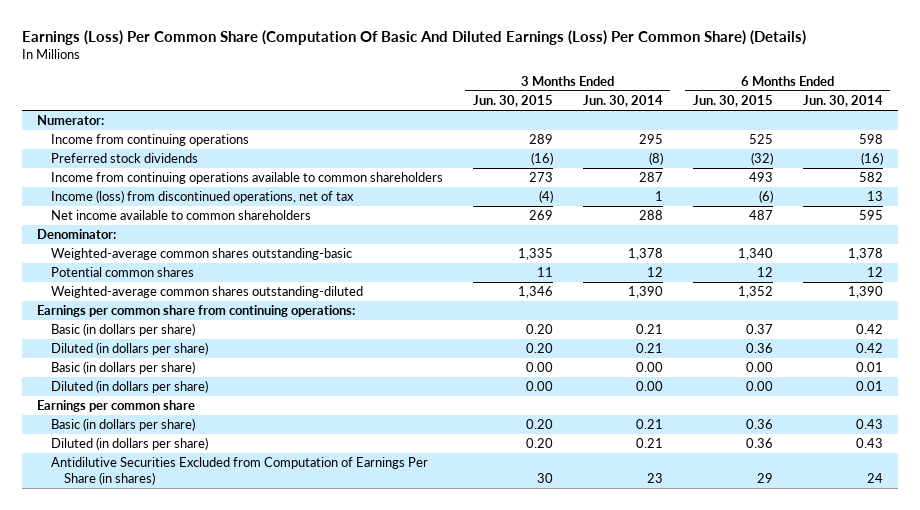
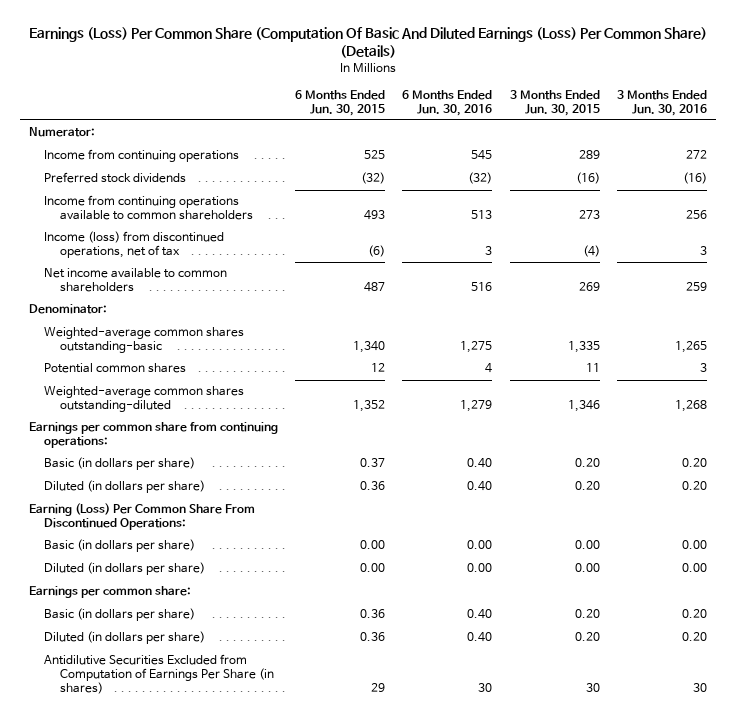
- | 3 Months Ended Jun. 30, 2015 | 3 Months Ended Jun. 30, 2014 | 6 Months Ended Jun. 30, 2015 | 6 Months Ended Jun. 30, 2014
+ | 6 Months Ended Jun. 30, 2015 | 6 Months Ended Jun. 30, 2016 | 3 Months Ended Jun. 30, 2015 | 3 Months Ended Jun. 30, 2016
+ Earning (Loss) Per Common Share From Discontinued Operations:
- Earnings per common share
+ Earnings per common share:

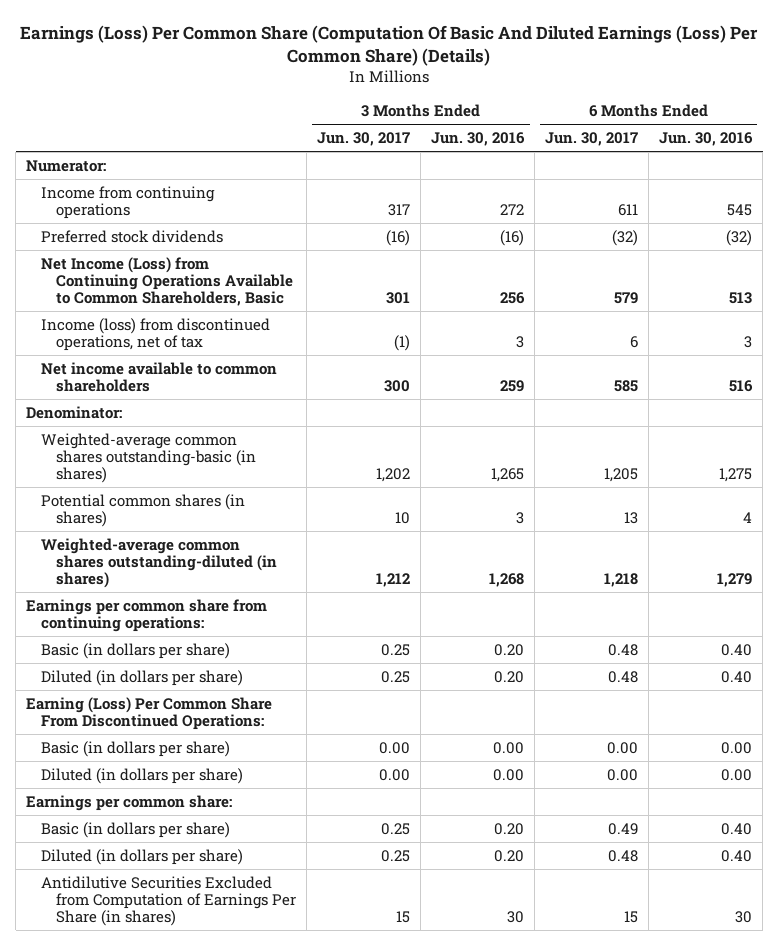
- | 6 Months Ended Jun. 30, 2015 | 6 Months Ended Jun. 30, 2016 | 3 Months Ended Jun. 30, 2015 | 3 Months Ended Jun. 30, 2016
+ | 3 Months Ended Jun. 30, 2017 | 3 Months Ended Jun. 30, 2016 | 6 Months Ended Jun. 30, 2017 | 6 Months Ended Jun. 30, 2016
- Income from continuing operations available to common shareholders | 493 | 513 | 273 | 256
+ Net Income (Loss) from Continuing Operations Available to Common Shareholders, Basic | 301 | 256 | 579 | 513
- Weighted-average common shares outstanding-basic | 1,340 | 1,275 | 1,335 | 1,265
- Potential common shares | 12 | 4 | 11 | 3
- Weighted-average common shares outstanding-diluted | 1,352 | 1,279 | 1,346 | 1,268
+ Weighted-average common shares outstanding-basic (in shares) | 1,202 | 1,265 | 1,205 | 1,275
+ Potential common shares (in shares) | 10 | 3 | 13 | 4
+ Weighted-average common shares outstanding-diluted (in shares) | 1,212 | 1,268 | 1,218 | 1,279

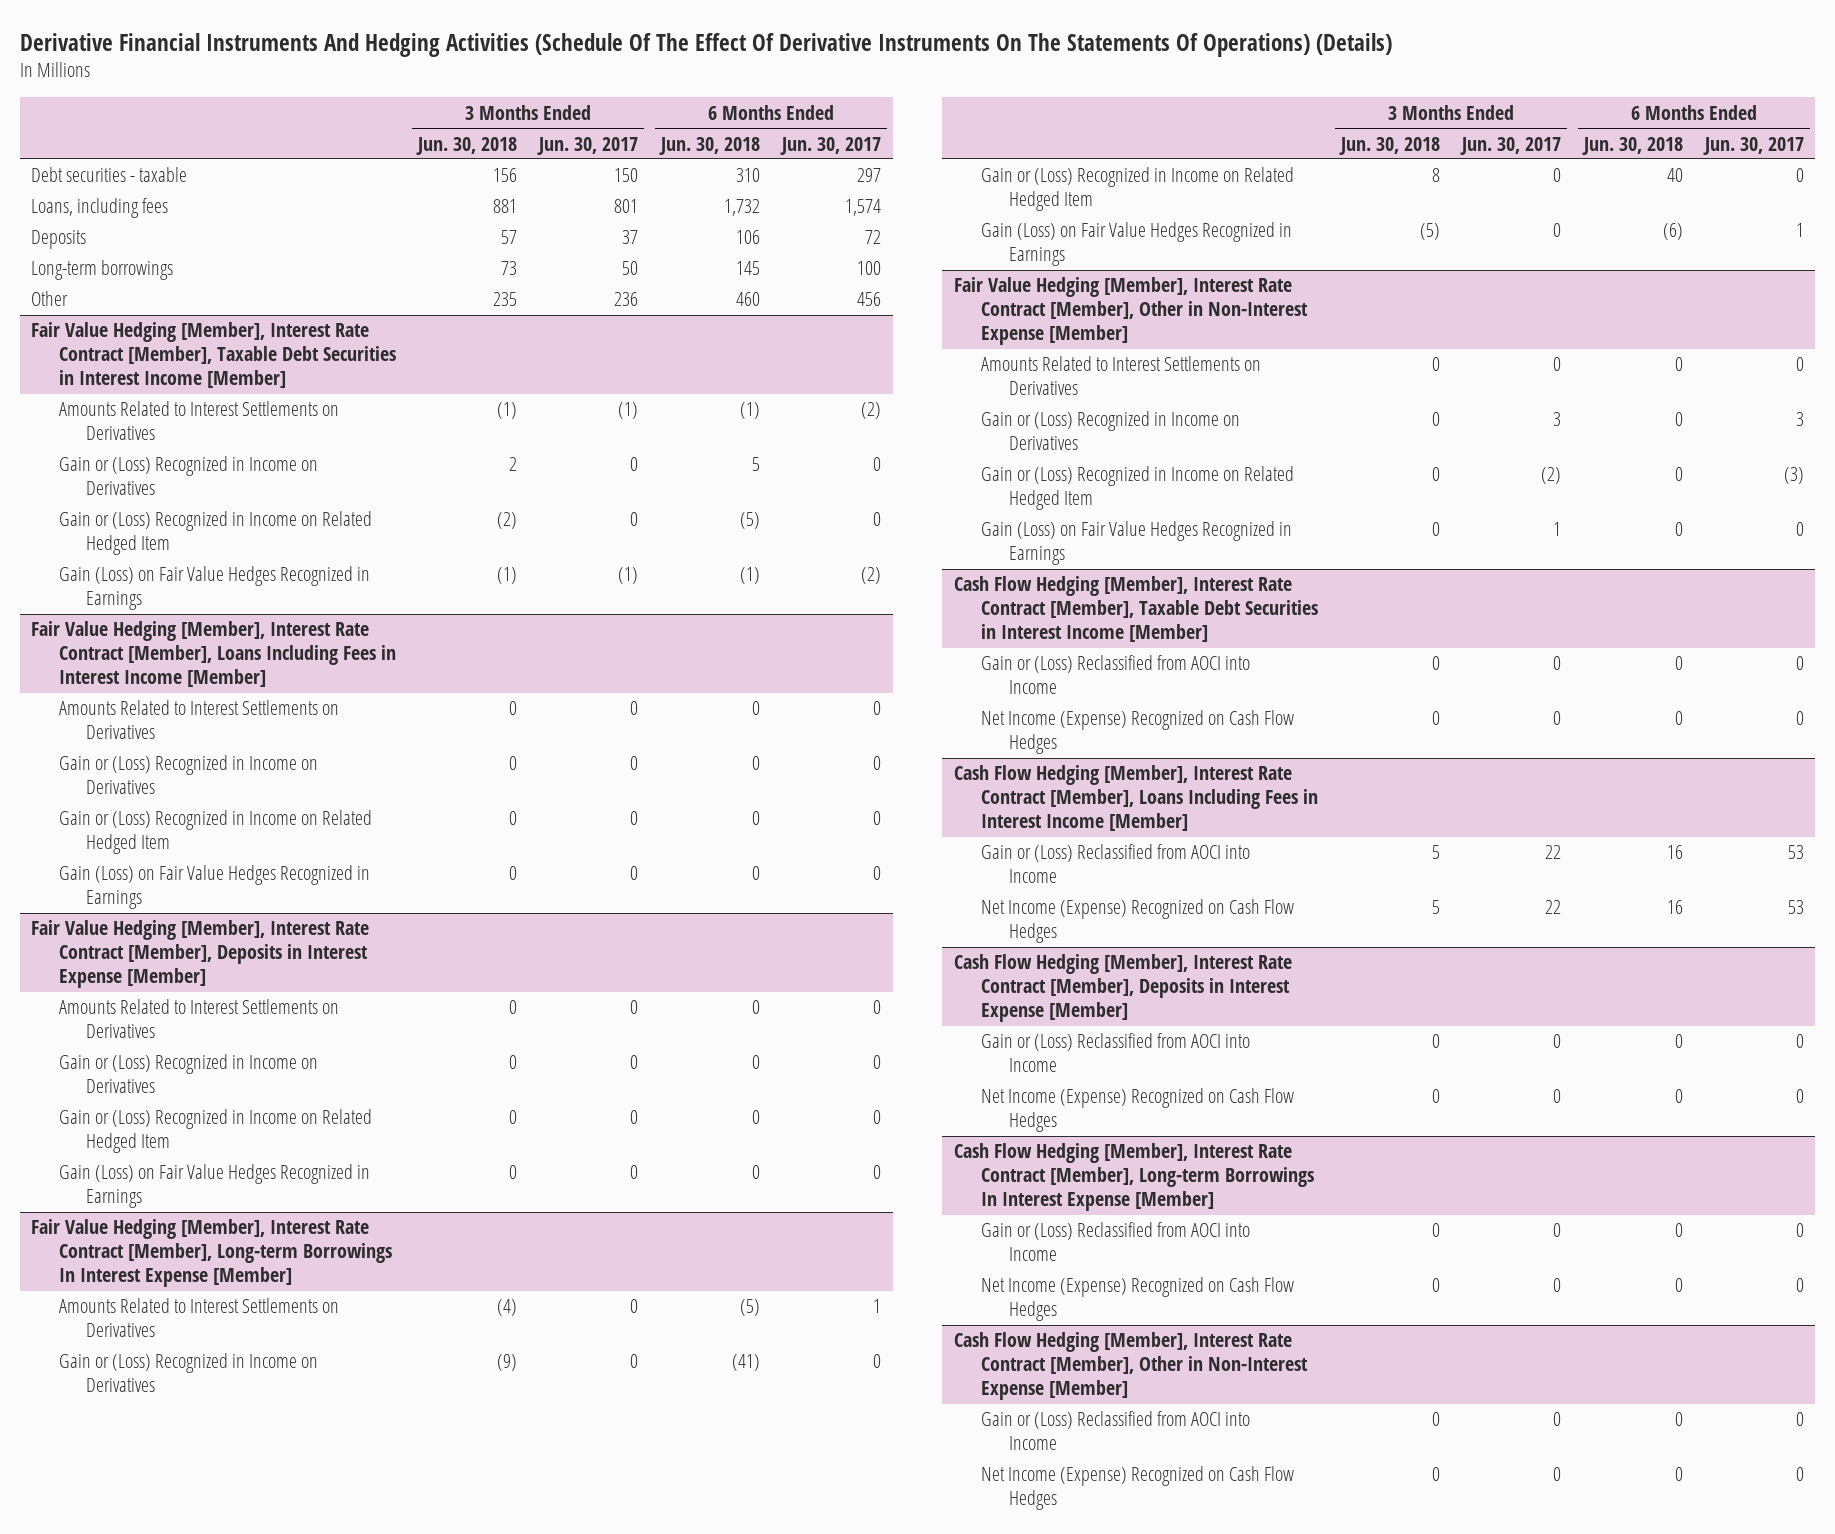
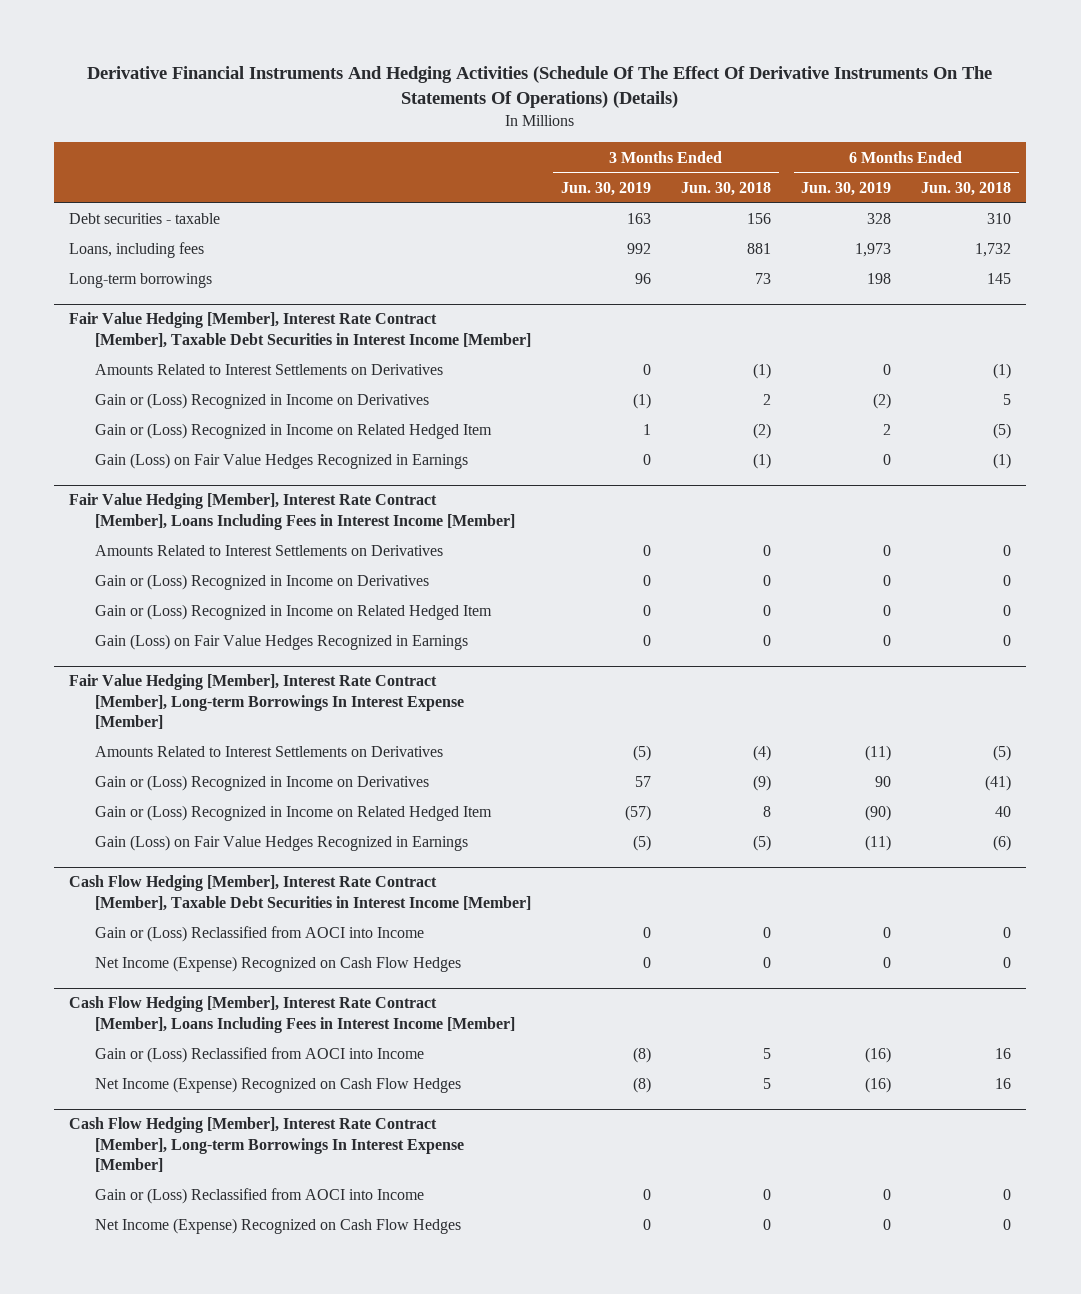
- | 3 Months Ended Jun. 30, 2018 | 3 Months Ended Jun. 30, 2017 | 6 Months Ended Jun. 30, 2018 | 6 Months Ended Jun. 30, 2017
+ | 3 Months Ended Jun. 30, 2019 | 3 Months Ended Jun. 30, 2018 | 6 Months Ended Jun. 30, 2019 | 6 Months Ended Jun. 30, 2018
- Deposits | 57 | 37 | 106 | 72
- Other | 235 | 236 | 460 | 456
- Fair Value Hedging [Member], Interest Rate Contract [Member], Deposits in Interest Expense [Member]
- Amounts Related to Interest Settlements on Derivatives | 0 | 0 | 0 | 0
- Gain or (Loss) Recognized in Income on Derivatives | 0 | 0 | 0 | 0
- Gain or (Loss) Recognized in Income on Related Hedged Item | 0 | 0 | 0 | 0
- Gain (Loss) on Fair Value Hedges Recognized in Earnings | 0 | 0 | 0 | 0
- Fair Value Hedging [Member], Interest Rate Contract [Member], Other in Non-Interest Expense [Member]
- Amounts Related to Interest Settlements on Derivatives | 0 | 0 | 0 | 0
- Gain or (Loss) Recognized in Income on Derivatives | 0 | 3 | 0 | 3
- Gain or (Loss) Recognized in Income on Related Hedged Item | 0 | (2) | 0 | (3)
- Gain (Loss) on Fair Value Hedges Recognized in Earnings | 0 | 1 | 0 | 0
- Cash Flow Hedging [Member], Interest Rate Contract [Member], Deposits in Interest Expense [Member]
- Gain or (Loss) Reclassified from AOCI into Income | 0 | 0 | 0 | 0
- Net Income (Expense) Recognized on Cash Flow Hedges | 0 | 0 | 0 | 0
- Cash Flow Hedging [Member], Interest Rate Contract [Member], Other in Non-Interest Expense [Member]
- Gain or (Loss) Reclassified from AOCI into Income | 0 | 0 | 0 | 0
- Net Income (Expense) Recognized on Cash Flow Hedges | 0 | 0 | 0 | 0

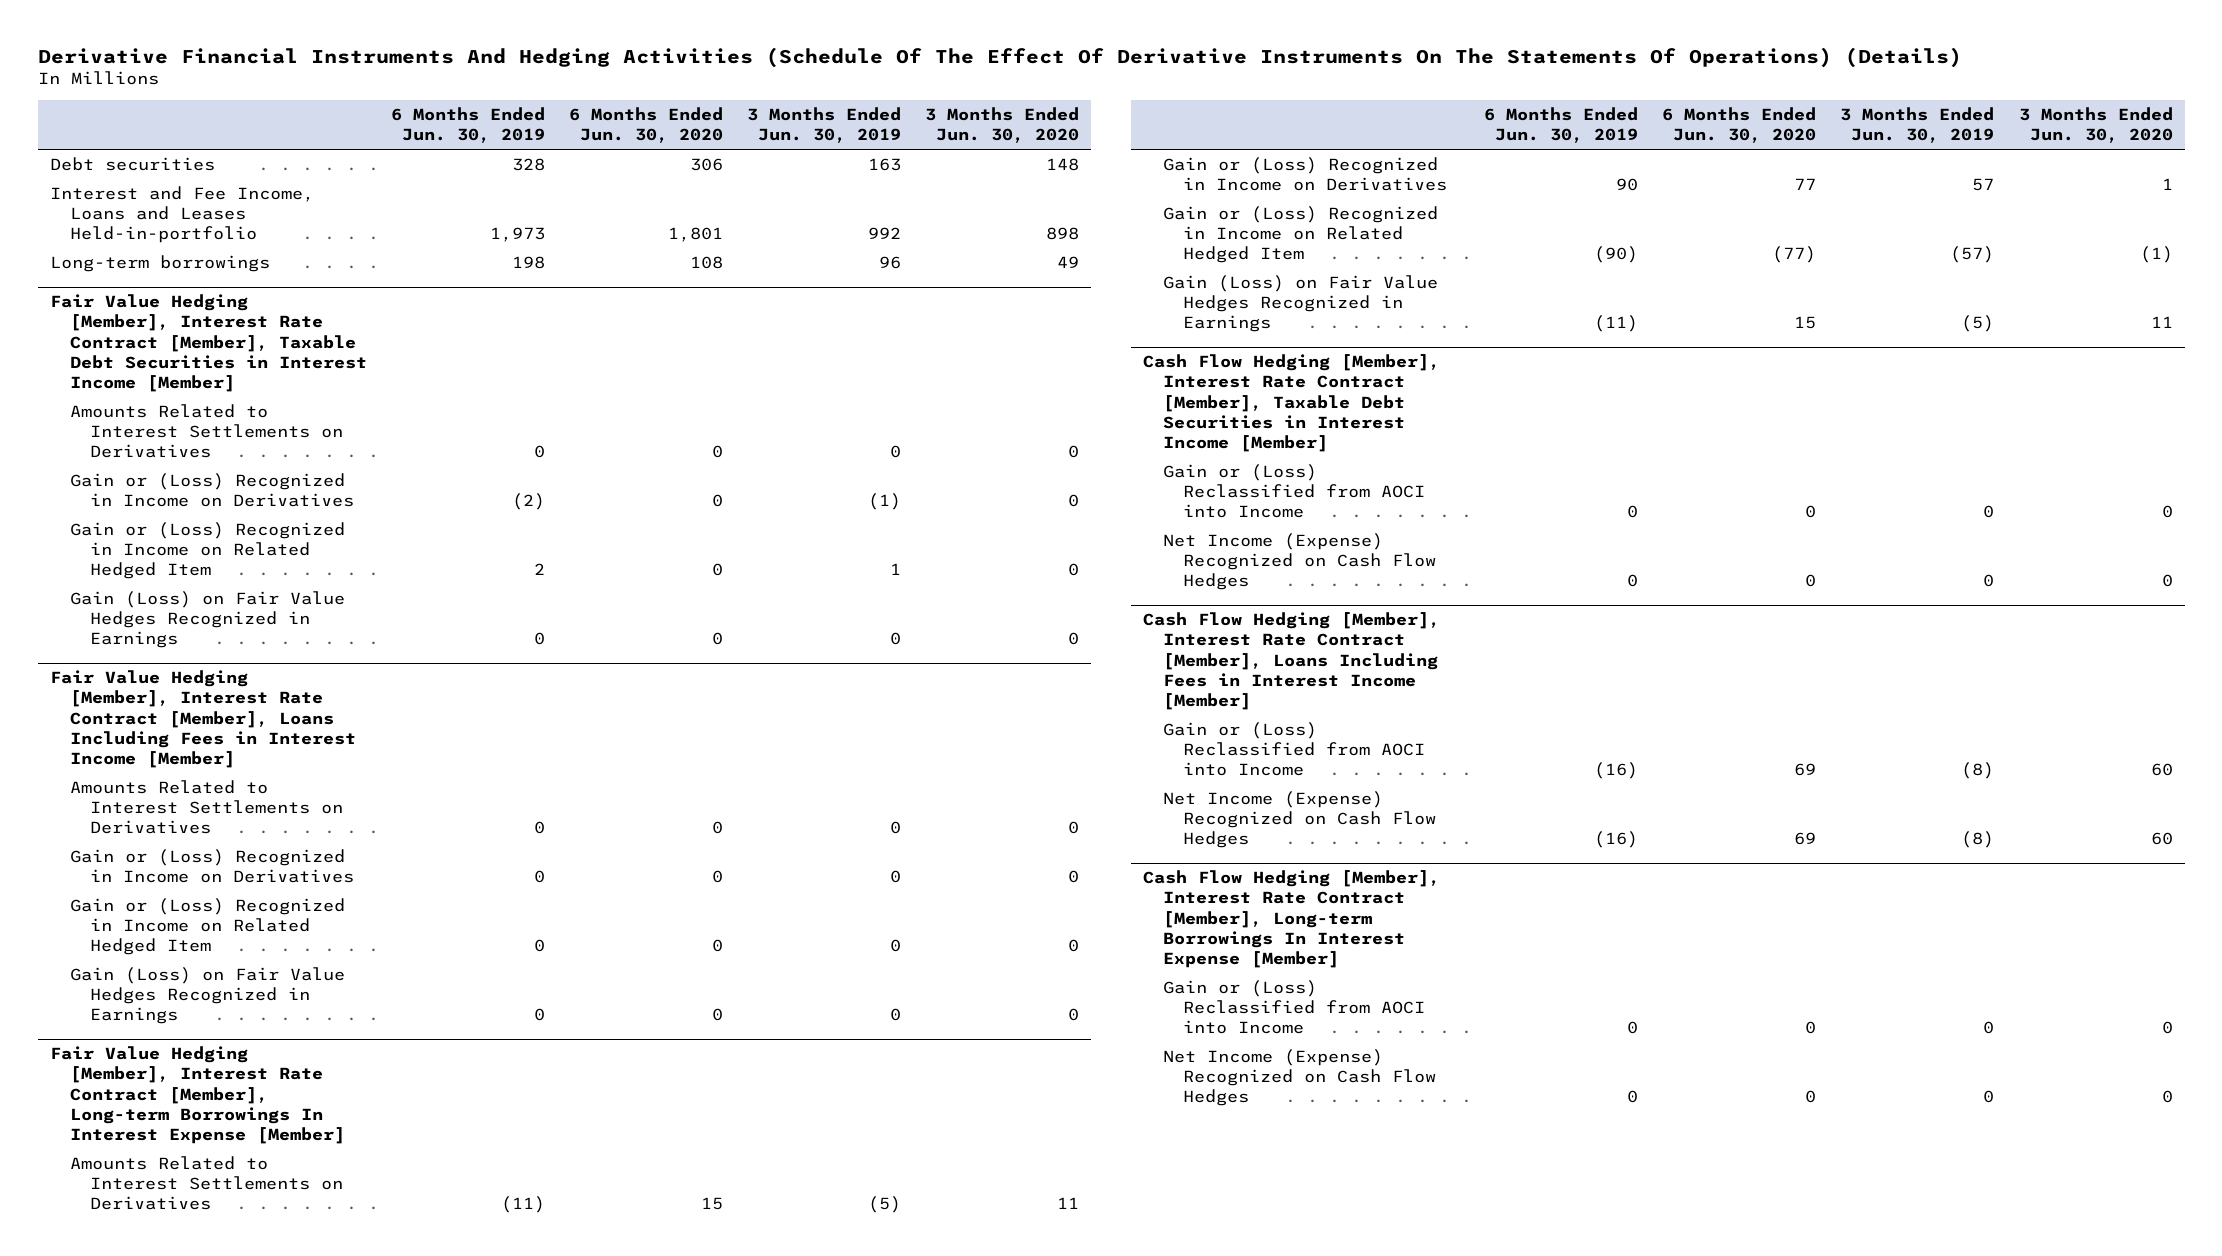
- | 3 Months Ended Jun. 30, 2019 | 3 Months Ended Jun. 30, 2018 | 6 Months Ended Jun. 30, 2019 | 6 Months Ended Jun. 30, 2018
+ | 6 Months Ended Jun. 30, 2019 | 6 Months Ended Jun. 30, 2020 | 3 Months Ended Jun. 30, 2019 | 3 Months Ended Jun. 30, 2020
- Debt securities - taxable | 163 | 156 | 328 | 310
- Loans, including fees | 992 | 881 | 1,973 | 1,732
+ Debt securities | 328 | 306 | 163 | 148
+ Interest and Fee Income, Loans and Leases Held-in-portfolio | 1,973 | 1,801 | 992 | 898

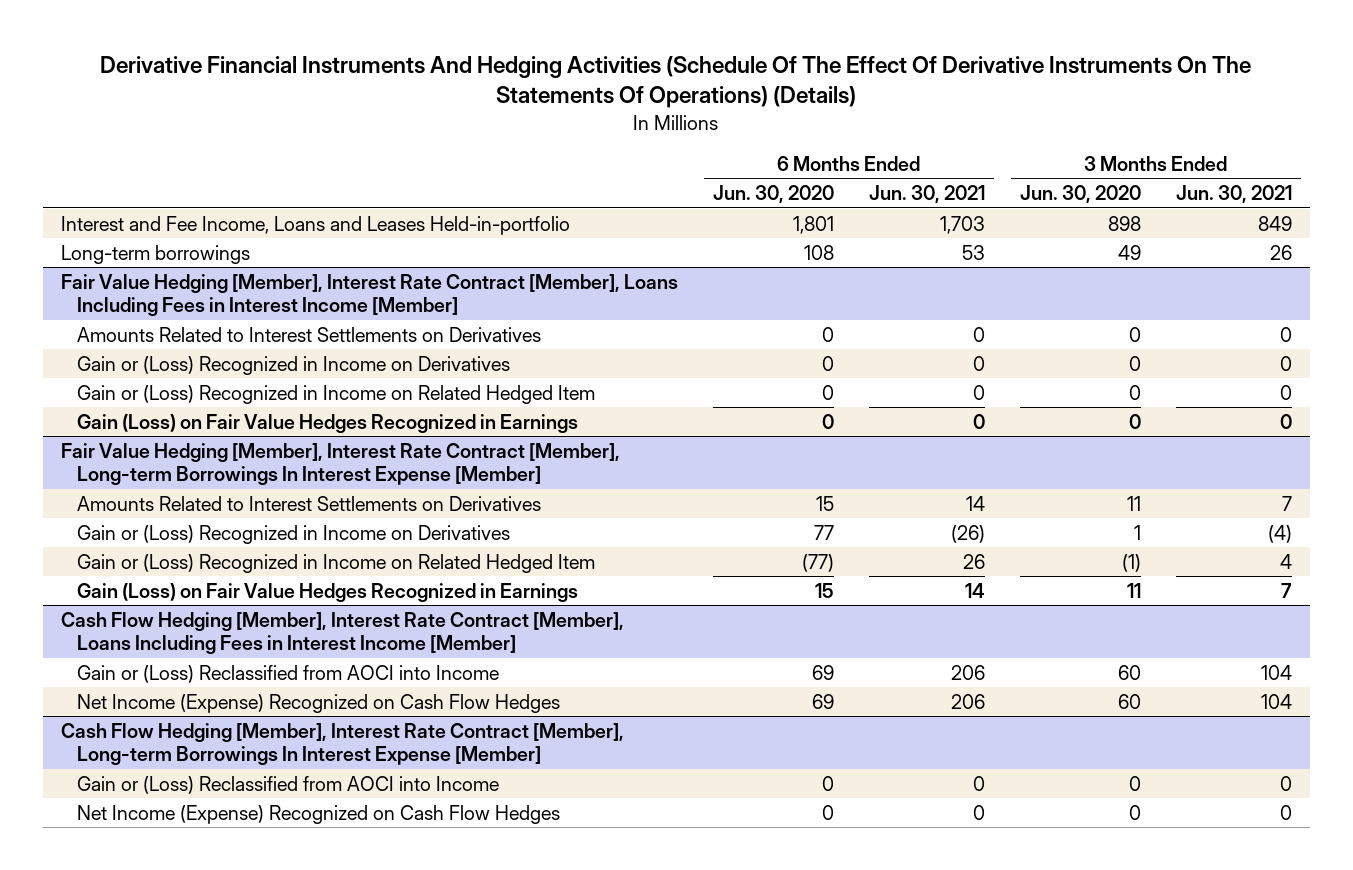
- | 6 Months Ended Jun. 30, 2019 | 6 Months Ended Jun. 30, 2020 | 3 Months Ended Jun. 30, 2019 | 3 Months Ended Jun. 30, 2020
+ | 6 Months Ended Jun. 30, 2020 | 6 Months Ended Jun. 30, 2021 | 3 Months Ended Jun. 30, 2020 | 3 Months Ended Jun. 30, 2021
- Debt securities | 328 | 306 | 163 | 148
- Fair Value Hedging [Member], Interest Rate Contract [Member], Taxable Debt Securities in Interest Income [Member]
- Amounts Related to Interest Settlements on Derivatives | 0 | 0 | 0 | 0
- Gain or (Loss) Recognized in Income on Derivatives | (2) | 0 | (1) | 0
- Gain or (Loss) Recognized in Income on Related Hedged Item | 2 | 0 | 1 | 0
- Gain (Loss) on Fair Value Hedges Recognized in Earnings | 0 | 0 | 0 | 0
- Cash Flow Hedging [Member], Interest Rate Contract [Member], Taxable Debt Securities in Interest Income [Member]
- Gain or (Loss) Reclassified from AOCI into Income | 0 | 0 | 0 | 0
- Net Income (Expense) Recognized on Cash Flow Hedges | 0 | 0 | 0 | 0

